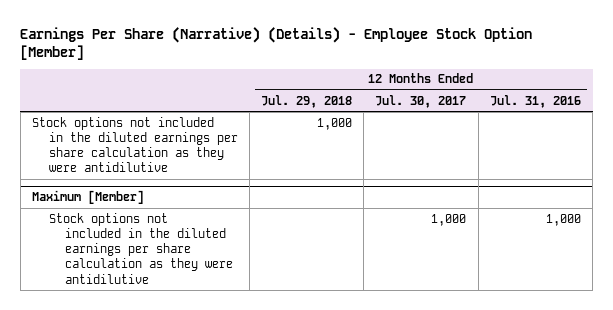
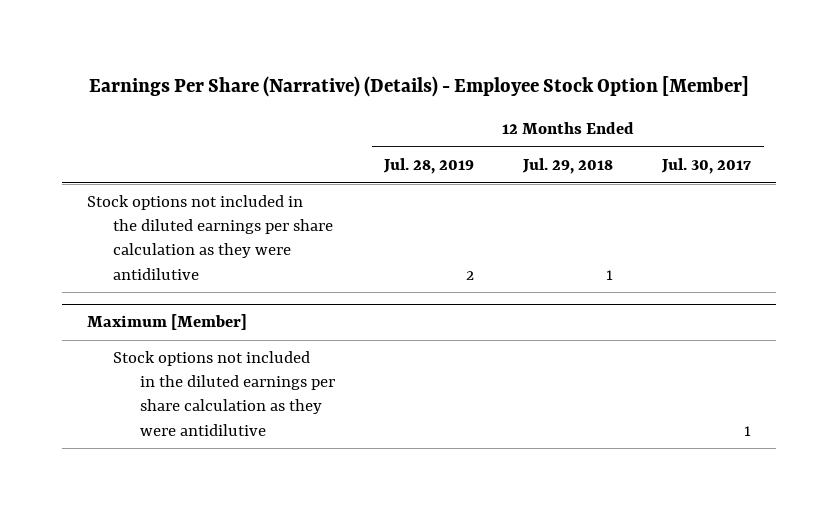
- | 12 Months Ended Jul. 29, 2018 | 12 Months Ended Jul. 30, 2017 | 12 Months Ended Jul. 31, 2016
+ | 12 Months Ended Jul. 28, 2019 | 12 Months Ended Jul. 29, 2018 | 12 Months Ended Jul. 30, 2017
- Stock options not included in the diluted earnings per share calculation as they were antidilutive | 1,000 | |
+ Stock options not included in the diluted earnings per share calculation as they were antidilutive | 2 | 1 |
@ Maximum [Member]
- Stock options not included in the diluted earnings per share calculation as they were antidilutive | | 1,000 | 1,000
+ Stock options not included in the diluted earnings per share calculation as they were antidilutive | | | 1

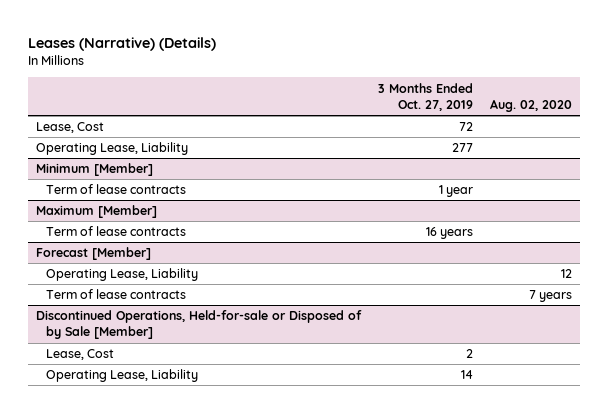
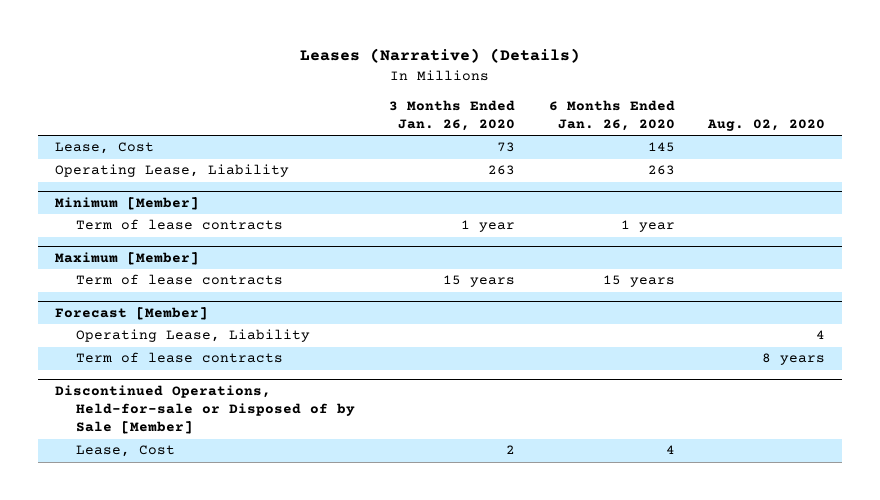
- | 3 Months Ended Oct. 27, 2019 | Aug. 02, 2020
+ | 3 Months Ended Jan. 26, 2020 | 6 Months Ended Jan. 26, 2020 | Aug. 02, 2020
@ Forecast [Member]
- Operating Lease, Liability | | 12
- Term of lease contracts | | 7 years
+ Operating Lease, Liability | | | 4
+ Term of lease contracts | | | 8 years
@ Discontinued Operations, Held-for-sale or Disposed of by Sale [Member]
- Operating Lease, Liability | 14 |

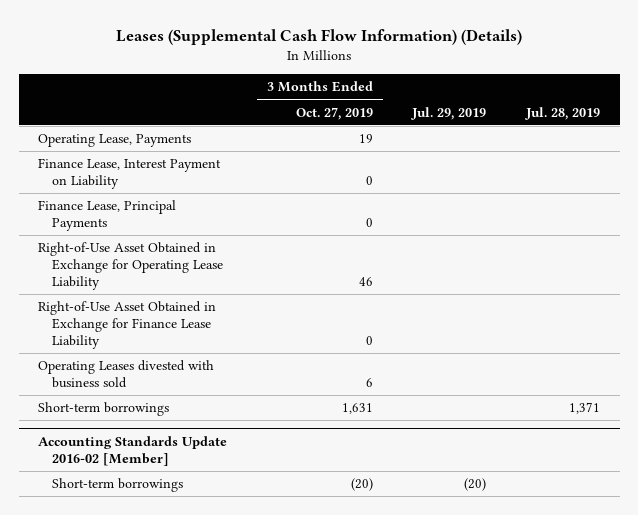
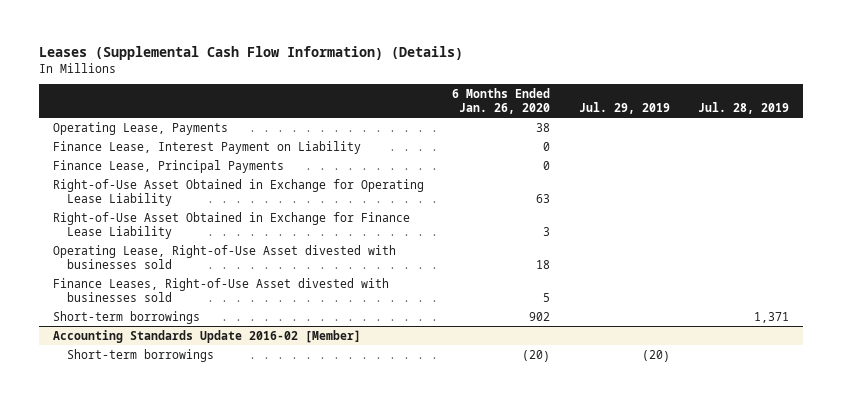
- | 3 Months Ended Oct. 27, 2019 | Jul. 29, 2019 | Jul. 28, 2019
+ | 6 Months Ended Jan. 26, 2020 | Jul. 29, 2019 | Jul. 28, 2019
- Operating Leases divested with business sold | 6 | |
+ Operating Lease, Right-of-Use Asset divested with businesses sold | 18 | |
+ Finance Leases, Right-of-Use Asset divested with businesses sold | 5 | |

